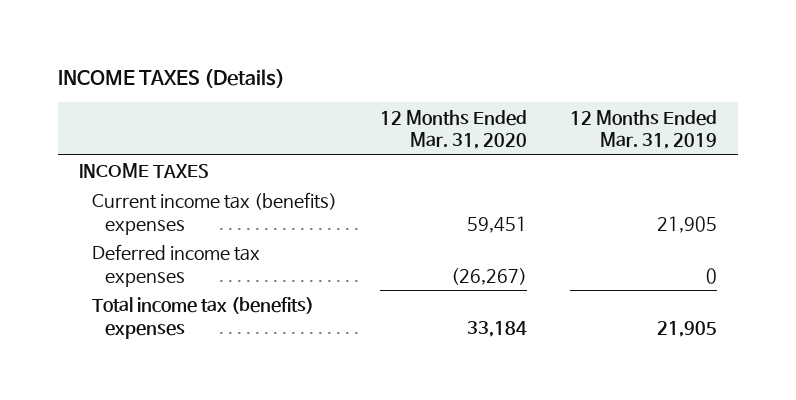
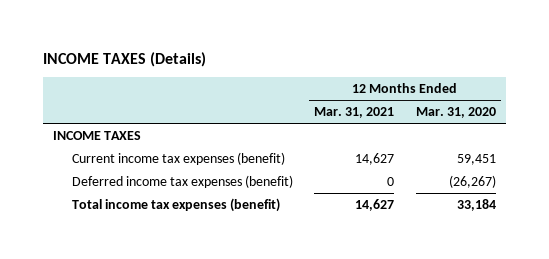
- | 12 Months Ended Mar. 31, 2020 | 12 Months Ended Mar. 31, 2019
+ | 12 Months Ended Mar. 31, 2021 | 12 Months Ended Mar. 31, 2020
- Current income tax (benefits) expenses | 59,451 | 21,905
- Deferred income tax expenses | (26,267) | 0
- Total income tax (benefits) expenses | 33,184 | 21,905
+ Current income tax expenses (benefit) | 14,627 | 59,451
+ Deferred income tax expenses (benefit) | 0 | (26,267)
+ Total income tax expenses (benefit) | 14,627 | 33,184

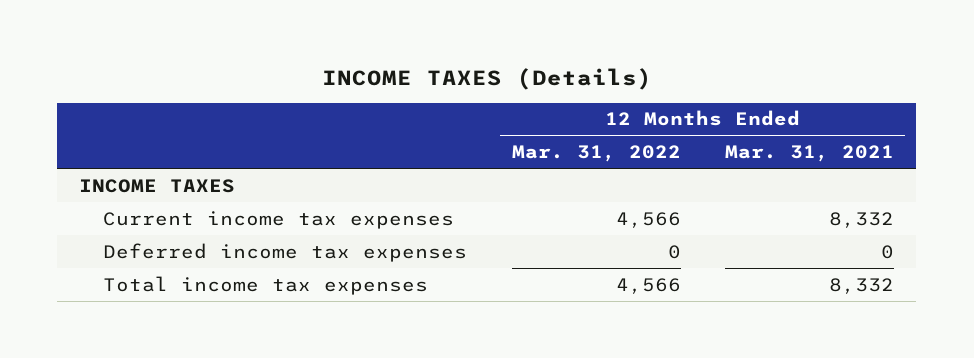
- | 12 Months Ended Mar. 31, 2021 | 12 Months Ended Mar. 31, 2020
+ | 12 Months Ended Mar. 31, 2022 | 12 Months Ended Mar. 31, 2021
- Current income tax expenses (benefit) | 14,627 | 59,451
- Deferred income tax expenses (benefit) | 0 | (26,267)
- Total income tax expenses (benefit) | 14,627 | 33,184
+ Current income tax expenses | 4,566 | 8,332
+ Deferred income tax expenses | 0 | 0
+ Total income tax expenses | 4,566 | 8,332

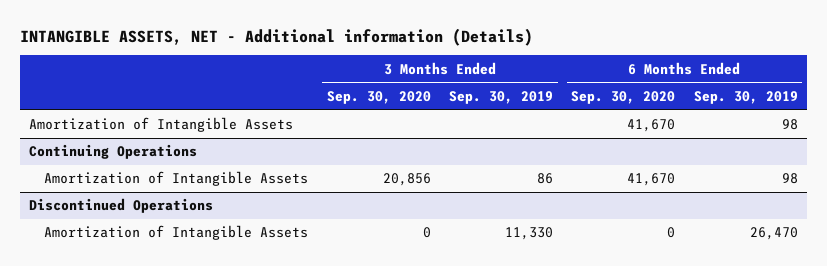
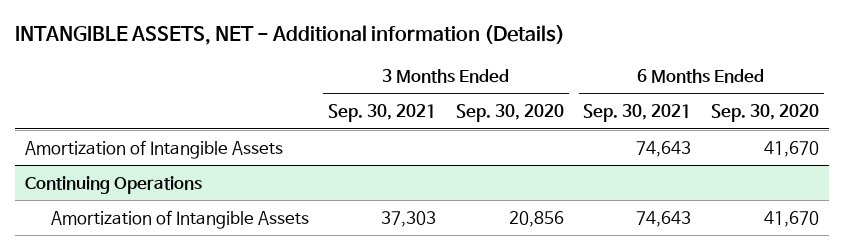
- | 3 Months Ended Sep. 30, 2020 | 3 Months Ended Sep. 30, 2019 | 6 Months Ended Sep. 30, 2020 | 6 Months Ended Sep. 30, 2019
+ | 3 Months Ended Sep. 30, 2021 | 3 Months Ended Sep. 30, 2020 | 6 Months Ended Sep. 30, 2021 | 6 Months Ended Sep. 30, 2020
- Discontinued Operations
- Amortization of Intangible Assets | 0 | 11,330 | 0 | 26,470

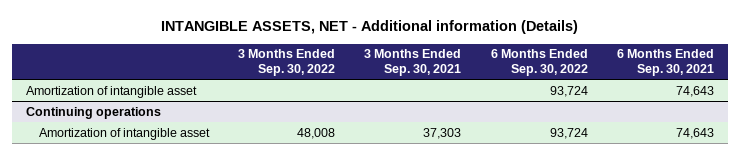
- | 3 Months Ended Sep. 30, 2021 | 3 Months Ended Sep. 30, 2020 | 6 Months Ended Sep. 30, 2021 | 6 Months Ended Sep. 30, 2020
+ | 3 Months Ended Sep. 30, 2022 | 3 Months Ended Sep. 30, 2021 | 6 Months Ended Sep. 30, 2022 | 6 Months Ended Sep. 30, 2021
- Amortization of Intangible Assets | | | 74,643 | 41,670
- Continuing Operations
- Amortization of Intangible Assets | 37,303 | 20,856 | 74,643 | 41,670
+ Amortization of intangible asset | | | 93,724 | 74,643
+ Continuing operations
+ Amortization of intangible asset | 48,008 | 37,303 | 93,724 | 74,643

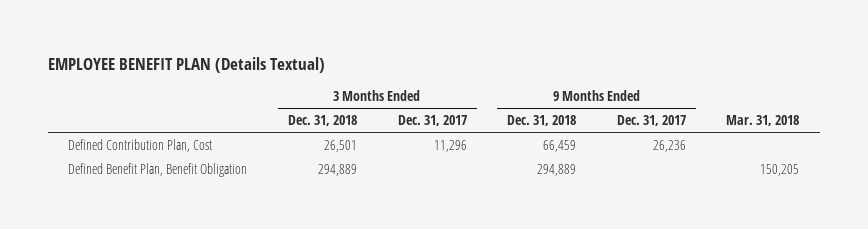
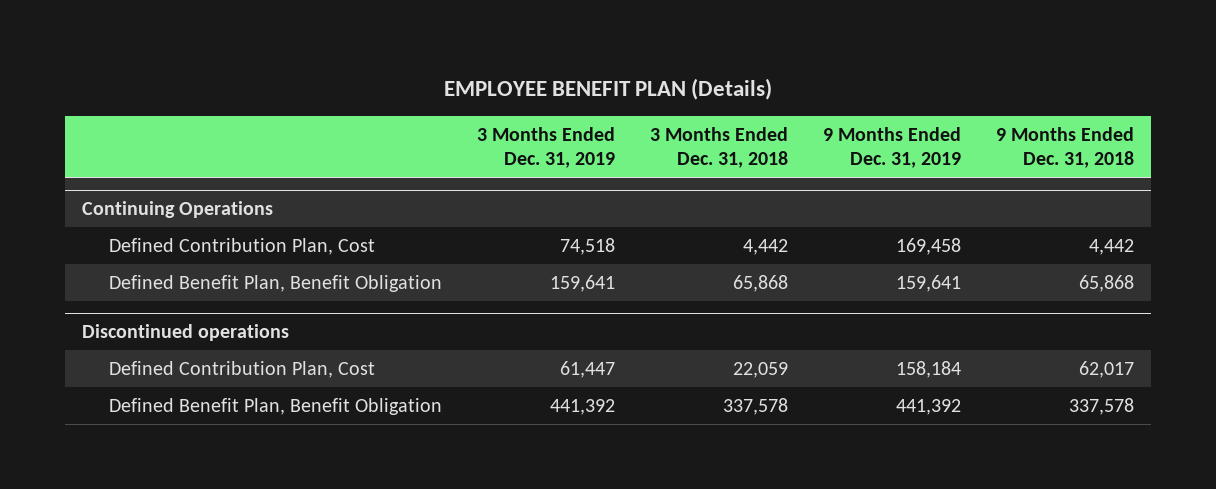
- EMPLOYEE BENEFIT PLAN (Details Textual)
+ EMPLOYEE BENEFIT PLAN (Details)
- | 3 Months Ended Dec. 31, 2018 | 3 Months Ended Dec. 31, 2017 | 9 Months Ended Dec. 31, 2018 | 9 Months Ended Dec. 31, 2017 | Mar. 31, 2018
+ | 3 Months Ended Dec. 31, 2019 | 3 Months Ended Dec. 31, 2018 | 9 Months Ended Dec. 31, 2019 | 9 Months Ended Dec. 31, 2018
- Defined Contribution Plan, Cost | 26,501 | 11,296 | 66,459 | 26,236 |
- Defined Benefit Plan, Benefit Obligation | 294,889 | | 294,889 | | 150,205
+ Continuing Operations
+ Defined Contribution Plan, Cost | 74,518 | 4,442 | 169,458 | 4,442
+ Defined Benefit Plan, Benefit Obligation | 159,641 | 65,868 | 159,641 | 65,868
+ Discontinued operations
+ Defined Contribution Plan, Cost | 61,447 | 22,059 | 158,184 | 62,017
+ Defined Benefit Plan, Benefit Obligation | 441,392 | 337,578 | 441,392 | 337,578

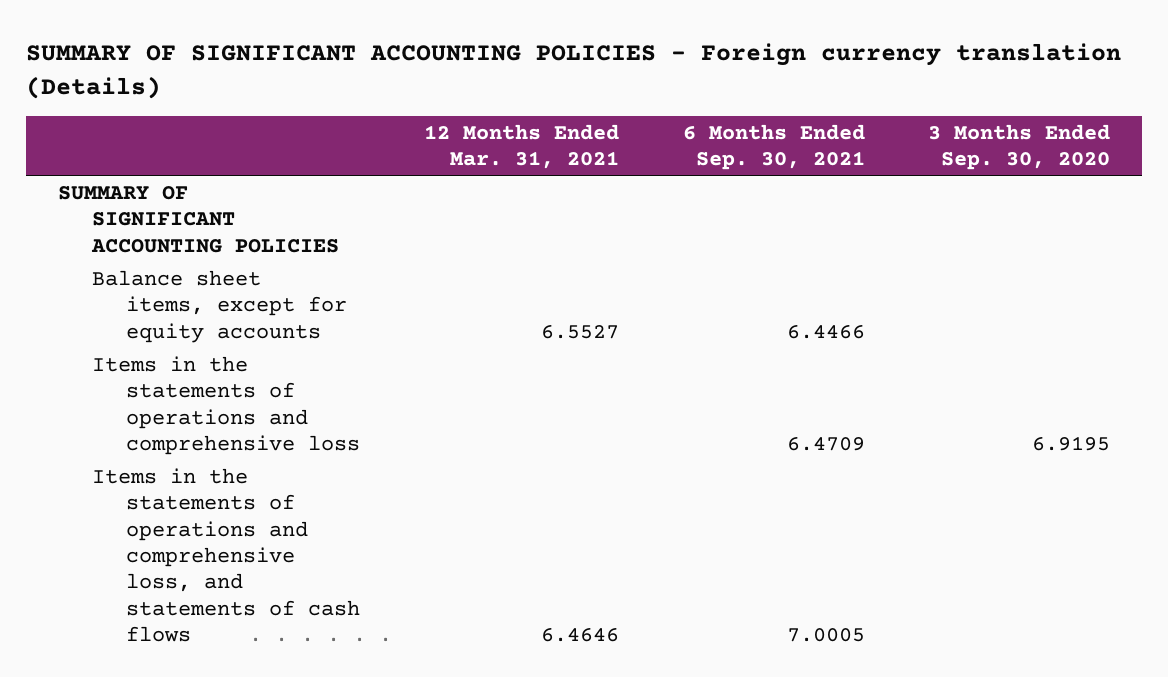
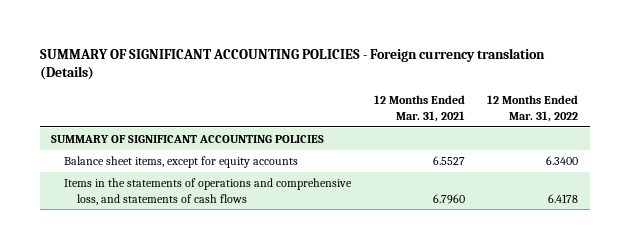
- | 12 Months Ended Mar. 31, 2021 | 6 Months Ended Sep. 30, 2021 | 3 Months Ended Sep. 30, 2020
+ | 12 Months Ended Mar. 31, 2021 | 12 Months Ended Mar. 31, 2022
- Items in the statements of operations and comprehensive loss | | 6.4709 | 6.9195
- Items in the statements of operations and comprehensive loss, and statements of cash flows | 6.4646 | 7.0005 |
+ Items in the statements of operations and comprehensive loss, and statements of cash flows | 6.7960 | 6.4178

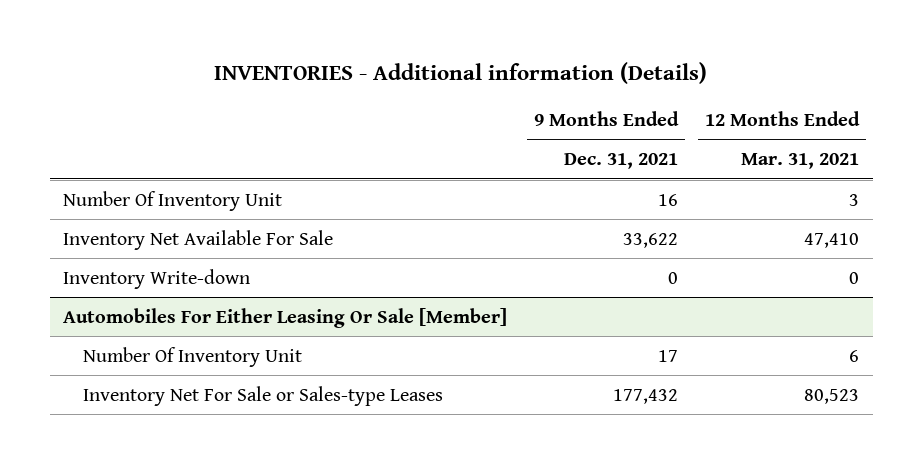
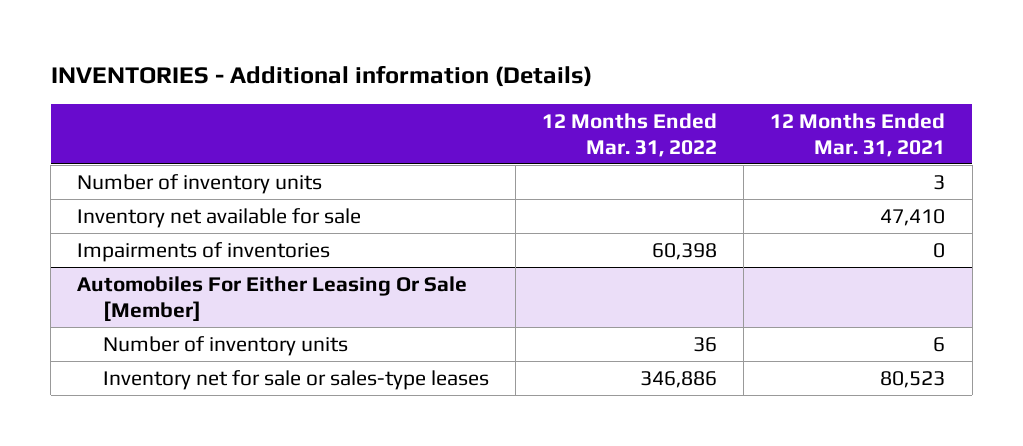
- | 9 Months Ended Dec. 31, 2021 | 12 Months Ended Mar. 31, 2021
+ | 12 Months Ended Mar. 31, 2022 | 12 Months Ended Mar. 31, 2021
- Number Of Inventory Unit | 16 | 3
- Inventory Net Available For Sale | 33,622 | 47,410
- Inventory Write-down | 0 | 0
+ Number of inventory units | | 3
+ Inventory net available for sale | | 47,410
+ Impairments of inventories | 60,398 | 0
@ Automobiles For Either Leasing Or Sale [Member]
- Number Of Inventory Unit | 17 | 6
- Inventory Net For Sale or Sales-type Leases | 177,432 | 80,523
+ Number of inventory units | 36 | 6
+ Inventory net for sale or sales-type leases | 346,886 | 80,523

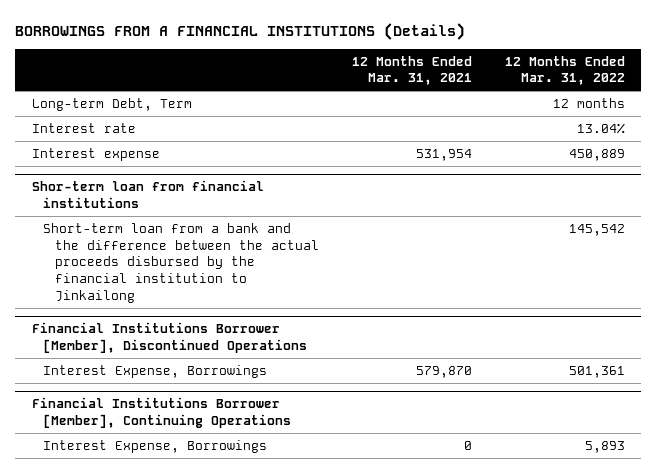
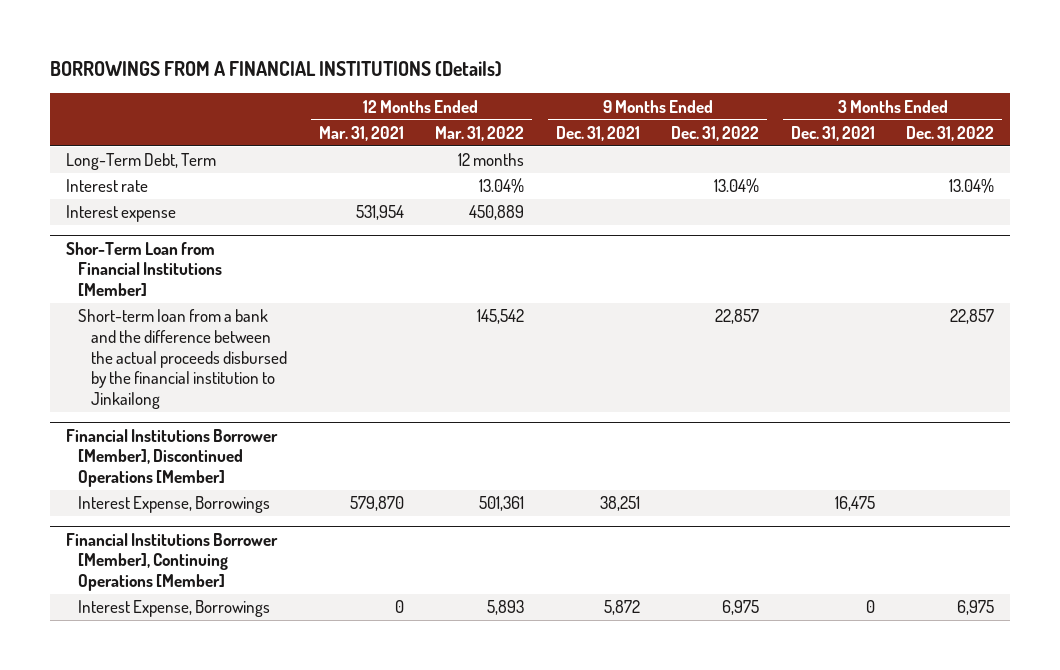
- | 12 Months Ended Mar. 31, 2021 | 12 Months Ended Mar. 31, 2022
+ | 12 Months Ended Mar. 31, 2021 | 12 Months Ended Mar. 31, 2022 | 9 Months Ended Dec. 31, 2021 | 9 Months Ended Dec. 31, 2022 | 3 Months Ended Dec. 31, 2021 | 3 Months Ended Dec. 31, 2022
- Long-term Debt, Term | | 12 months
+ Long-Term Debt, Term | | 12 months | | | |
- Shor-term loan from financial institutions
+ Shor-Term Loan from Financial Institutions [Member]
- Financial Institutions Borrower [Member], Discontinued Operations
+ Financial Institutions Borrower [Member], Discontinued Operations [Member]
- Financial Institutions Borrower [Member], Continuing Operations
+ Financial Institutions Borrower [Member], Continuing Operations [Member]

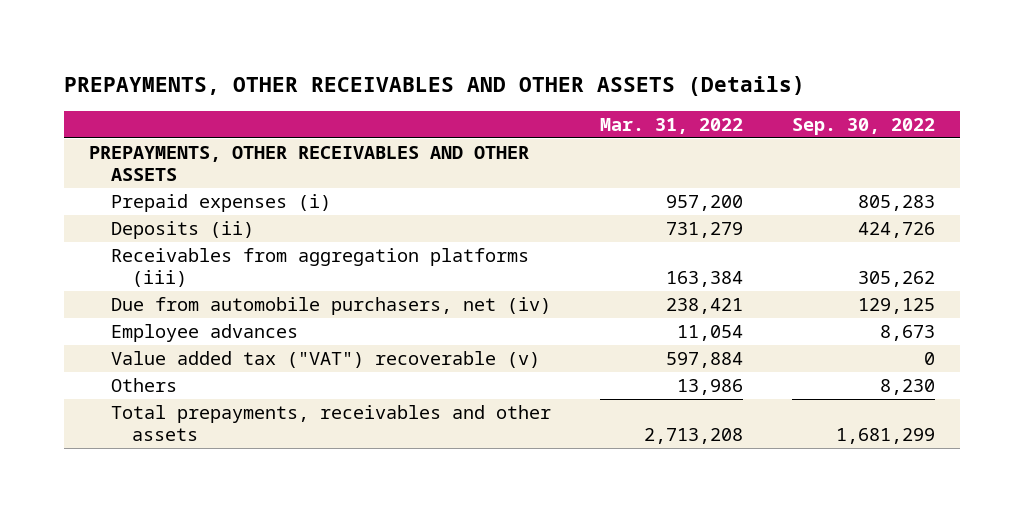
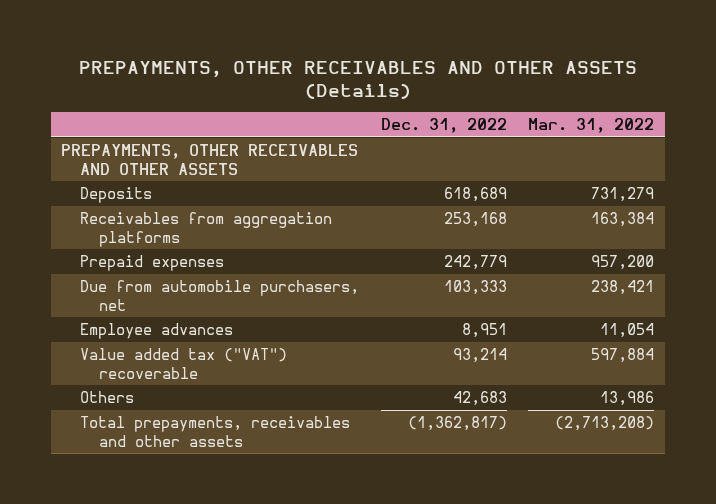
- | Mar. 31, 2022 | Sep. 30, 2022
+ | Dec. 31, 2022 | Mar. 31, 2022
- Prepaid expenses (i) | 957,200 | 805,283
- Deposits (ii) | 731,279 | 424,726
- Receivables from aggregation platforms (iii) | 163,384 | 305,262
- Due from automobile purchasers, net (iv) | 238,421 | 129,125
+ Deposits | 618,689 | 731,279
+ Receivables from aggregation platforms | 253,168 | 163,384
+ Prepaid expenses | 242,779 | 957,200
+ Due from automobile purchasers, net | 103,333 | 238,421
- Value added tax ("VAT") recoverable (v) | 597,884 | 0
+ Value added tax ("VAT") recoverable | 93,214 | 597,884
- Total prepayments, receivables and other assets | 2,713,208 | 1,681,299
+ Total prepayments, receivables and other assets | (1,362,817) | (2,713,208)

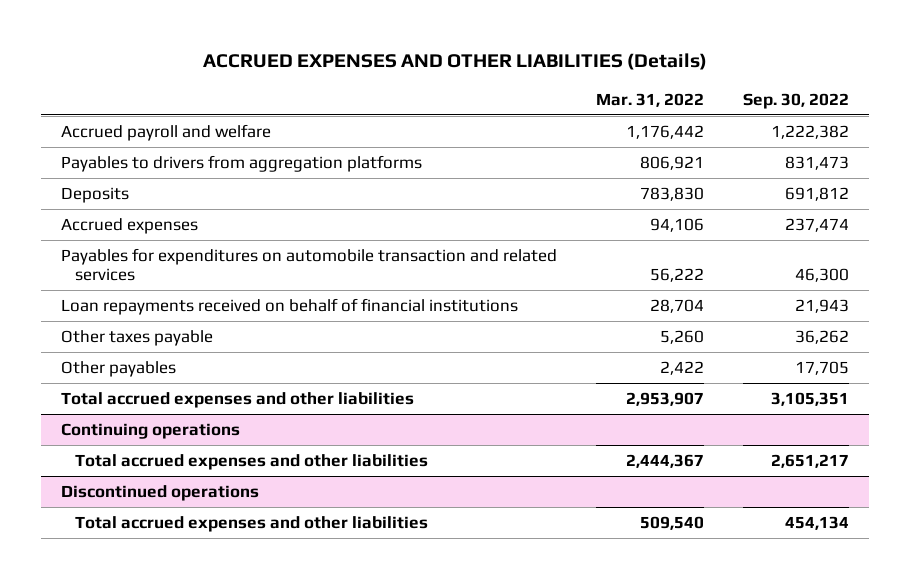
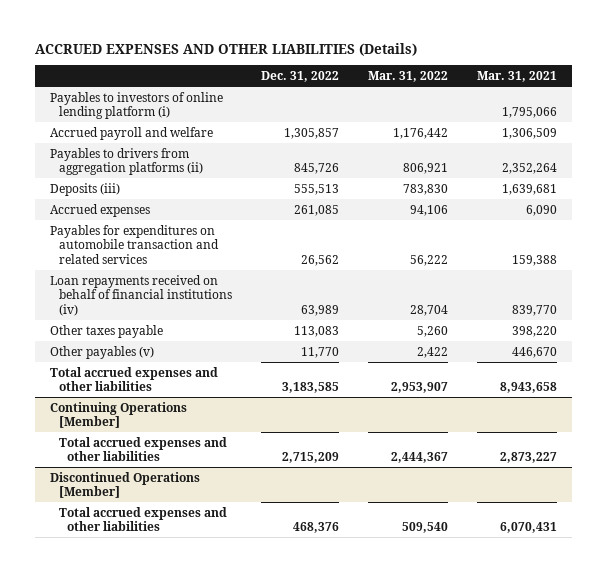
- | Mar. 31, 2022 | Sep. 30, 2022
+ | Dec. 31, 2022 | Mar. 31, 2022 | Mar. 31, 2021
+ Payables to investors of online lending platform (i) | | | 1,795,066
- Payables to drivers from aggregation platforms | 806,921 | 831,473
- Deposits | 783,830 | 691,812
+ Payables to drivers from aggregation platforms (ii) | 845,726 | 806,921 | 2,352,264
+ Deposits (iii) | 555,513 | 783,830 | 1,639,681
- Loan repayments received on behalf of financial institutions | 28,704 | 21,943
+ Loan repayments received on behalf of financial institutions (iv) | 63,989 | 28,704 | 839,770
- Other payables | 2,422 | 17,705
+ Other payables (v) | 11,770 | 2,422 | 446,670
- Continuing operations
+ Continuing Operations [Member]
- Discontinued operations
+ Discontinued Operations [Member]

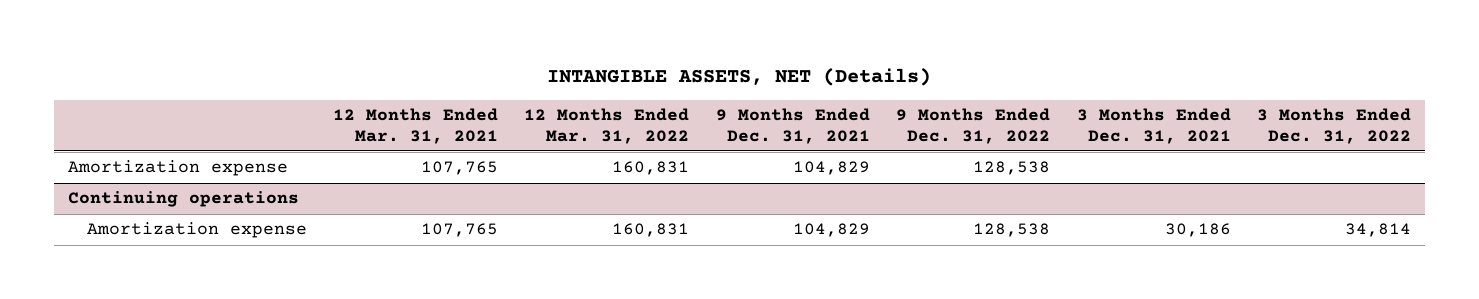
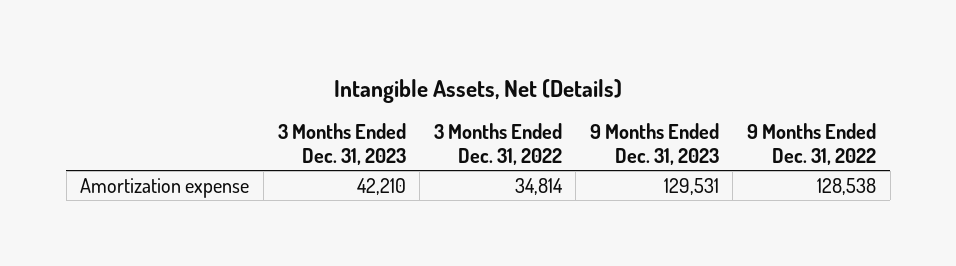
- INTANGIBLE ASSETS, NET (Details)
+ Intangible Assets, Net (Details)
- | 12 Months Ended Mar. 31, 2021 | 12 Months Ended Mar. 31, 2022 | 9 Months Ended Dec. 31, 2021 | 9 Months Ended Dec. 31, 2022 | 3 Months Ended Dec. 31, 2021 | 3 Months Ended Dec. 31, 2022
+ | 3 Months Ended Dec. 31, 2023 | 3 Months Ended Dec. 31, 2022 | 9 Months Ended Dec. 31, 2023 | 9 Months Ended Dec. 31, 2022
- Amortization expense | 107,765 | 160,831 | 104,829 | 128,538 | |
- Continuing operations

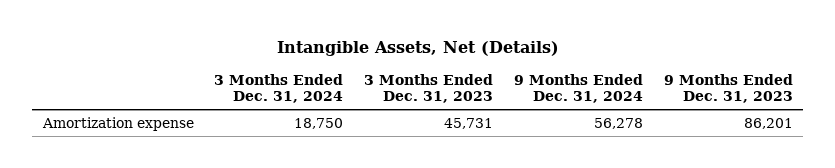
- | 3 Months Ended Dec. 31, 2023 | 3 Months Ended Dec. 31, 2022 | 9 Months Ended Dec. 31, 2023 | 9 Months Ended Dec. 31, 2022
+ | 3 Months Ended Dec. 31, 2024 | 3 Months Ended Dec. 31, 2023 | 9 Months Ended Dec. 31, 2024 | 9 Months Ended Dec. 31, 2023
- Amortization expense | 42,210 | 34,814 | 129,531 | 128,538
+ Amortization expense | 18,750 | 45,731 | 56,278 | 86,201

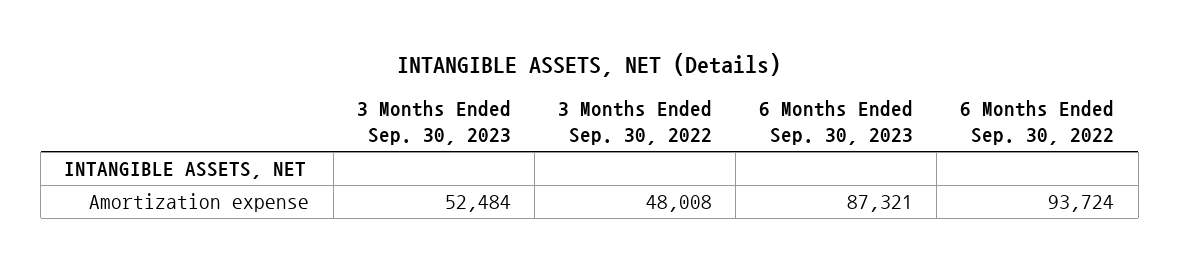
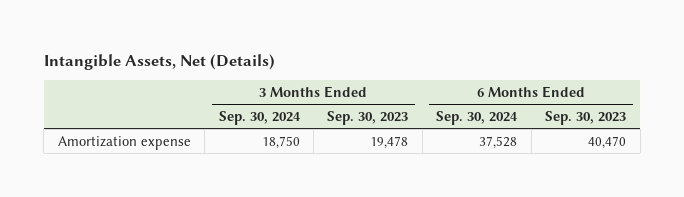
- INTANGIBLE ASSETS, NET (Details)
+ Intangible Assets, Net (Details)
- | 3 Months Ended Sep. 30, 2023 | 3 Months Ended Sep. 30, 2022 | 6 Months Ended Sep. 30, 2023 | 6 Months Ended Sep. 30, 2022
+ | 3 Months Ended Sep. 30, 2024 | 3 Months Ended Sep. 30, 2023 | 6 Months Ended Sep. 30, 2024 | 6 Months Ended Sep. 30, 2023
- INTANGIBLE ASSETS, NET
- Amortization expense | 52,484 | 48,008 | 87,321 | 93,724
+ Amortization expense | 18,750 | 19,478 | 37,528 | 40,470

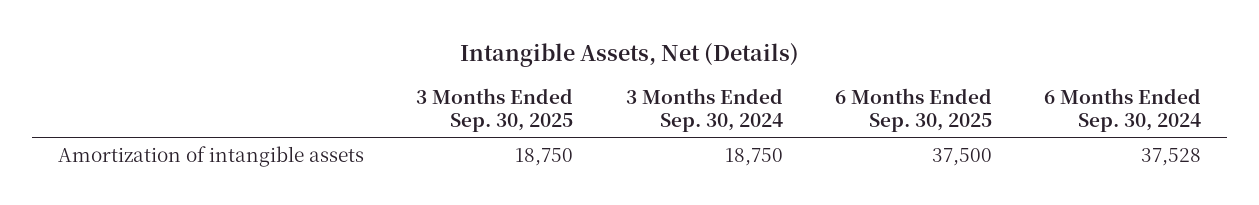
- | 3 Months Ended Sep. 30, 2024 | 3 Months Ended Sep. 30, 2023 | 6 Months Ended Sep. 30, 2024 | 6 Months Ended Sep. 30, 2023
+ | 3 Months Ended Sep. 30, 2025 | 3 Months Ended Sep. 30, 2024 | 6 Months Ended Sep. 30, 2025 | 6 Months Ended Sep. 30, 2024
- Amortization expense | 18,750 | 19,478 | 37,528 | 40,470
+ Amortization of intangible assets | 18,750 | 18,750 | 37,500 | 37,528

